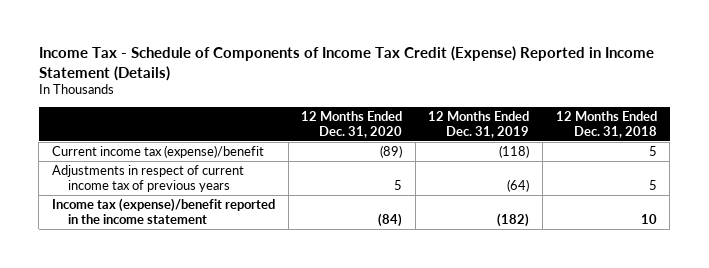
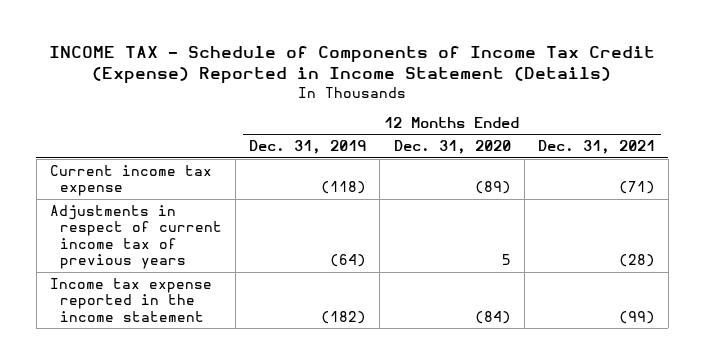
- Income Tax - Schedule of Components of Income Tax Credit (Expense) Reported in Income Statement (Details)
+ INCOME TAX - Schedule of Components of Income Tax Credit (Expense) Reported in Income Statement (Details)
- | 12 Months Ended Dec. 31, 2020 | 12 Months Ended Dec. 31, 2019 | 12 Months Ended Dec. 31, 2018
+ | 12 Months Ended Dec. 31, 2019 | 12 Months Ended Dec. 31, 2020 | 12 Months Ended Dec. 31, 2021
- Current income tax (expense)/benefit | (89) | (118) | 5
+ Current income tax expense | (118) | (89) | (71)
- Income tax (expense)/benefit reported in the income statement | (84) | (182) | 10
+ Income tax expense reported in the income statement | (182) | (84) | (99)

